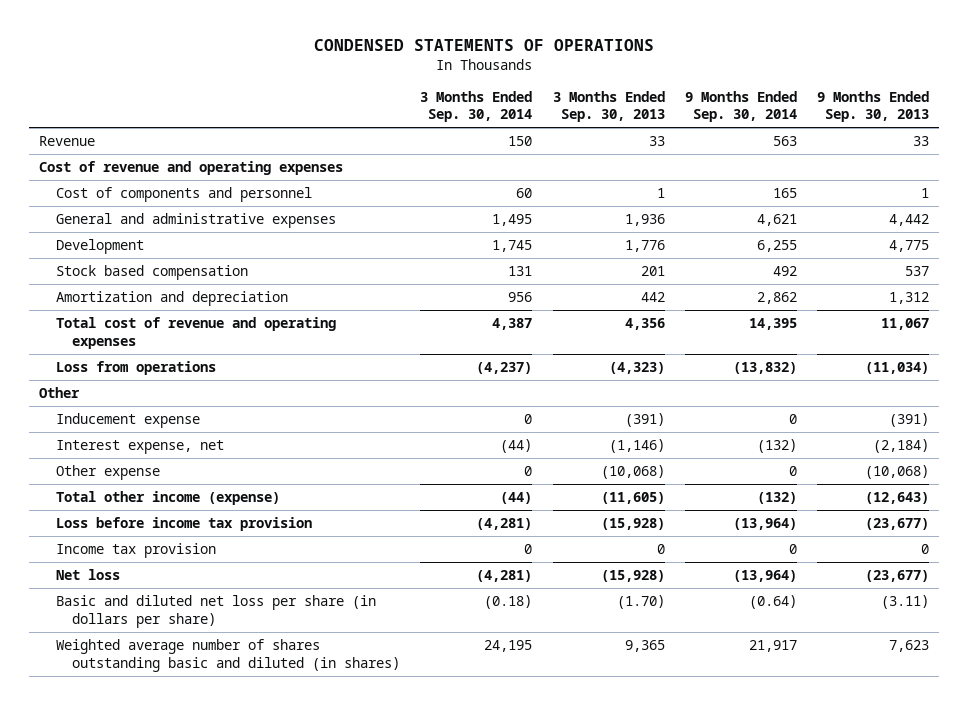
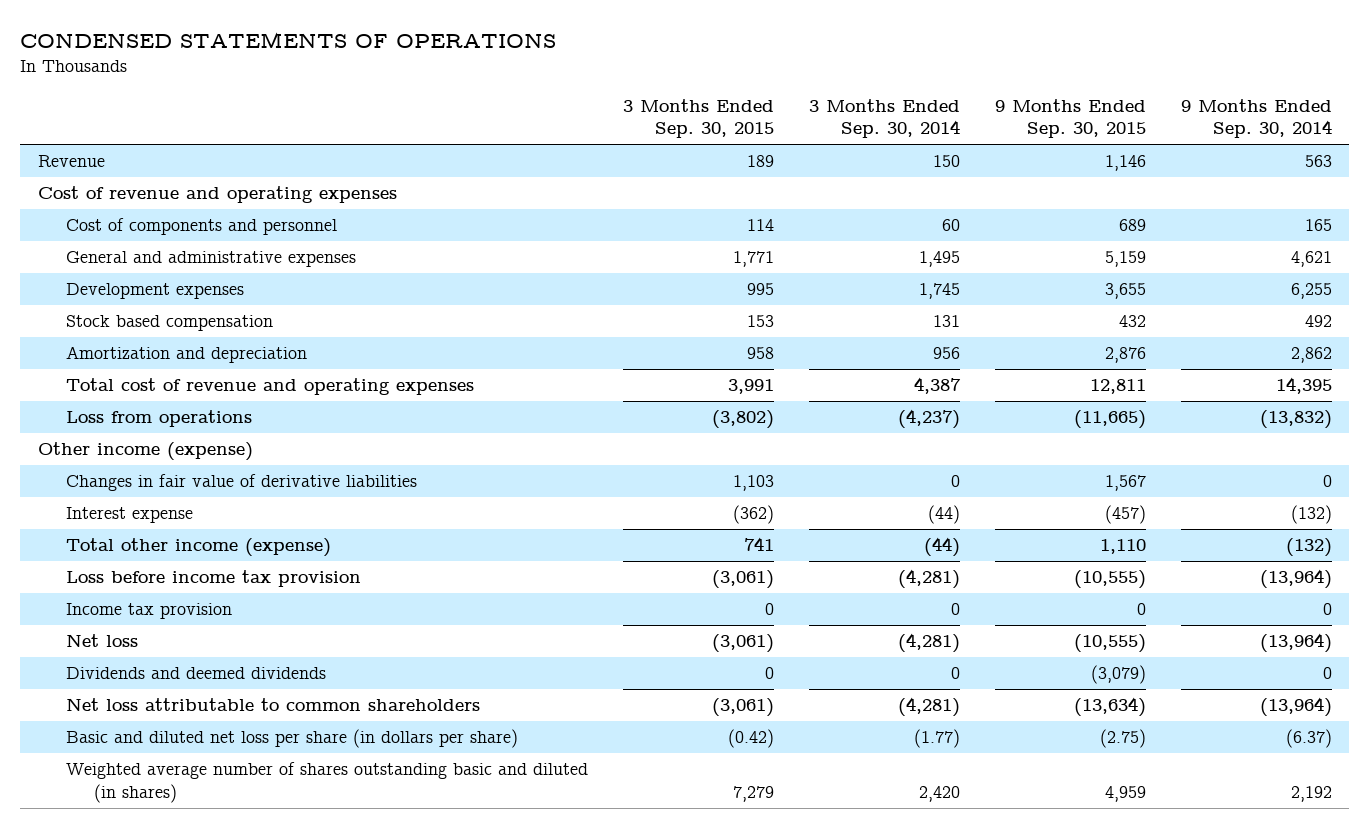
- | 3 Months Ended Sep. 30, 2014 | 3 Months Ended Sep. 30, 2013 | 9 Months Ended Sep. 30, 2014 | 9 Months Ended Sep. 30, 2013
+ | 3 Months Ended Sep. 30, 2015 | 3 Months Ended Sep. 30, 2014 | 9 Months Ended Sep. 30, 2015 | 9 Months Ended Sep. 30, 2014
- Development | 1,745 | 1,776 | 6,255 | 4,775
+ Development expenses | 995 | 1,745 | 3,655 | 6,255
- Other
- Inducement expense | 0 | (391) | 0 | (391)
- Interest expense, net | (44) | (1,146) | (132) | (2,184)
- Other expense | 0 | (10,068) | 0 | (10,068)
+ Other income (expense)
+ Changes in fair value of derivative liabilities | 1,103 | 0 | 1,567 | 0
+ Interest expense | (362) | (44) | (457) | (132)
- Basic and diluted net loss per share (in dollars per share) | (0.18) | (1.70) | (0.64) | (3.11)
- Weighted average number of shares outstanding basic and diluted (in shares) | 24,195 | 9,365 | 21,917 | 7,623
+ Dividends and deemed dividends | 0 | 0 | (3,079) | 0
+ Net loss attributable to common shareholders | (3,061) | (4,281) | (13,634) | (13,964)
+ Basic and diluted net loss per share (in dollars per share) | (0.42) | (1.77) | (2.75) | (6.37)
+ Weighted average number of shares outstanding basic and diluted (in shares) | 7,279 | 2,420 | 4,959 | 2,192

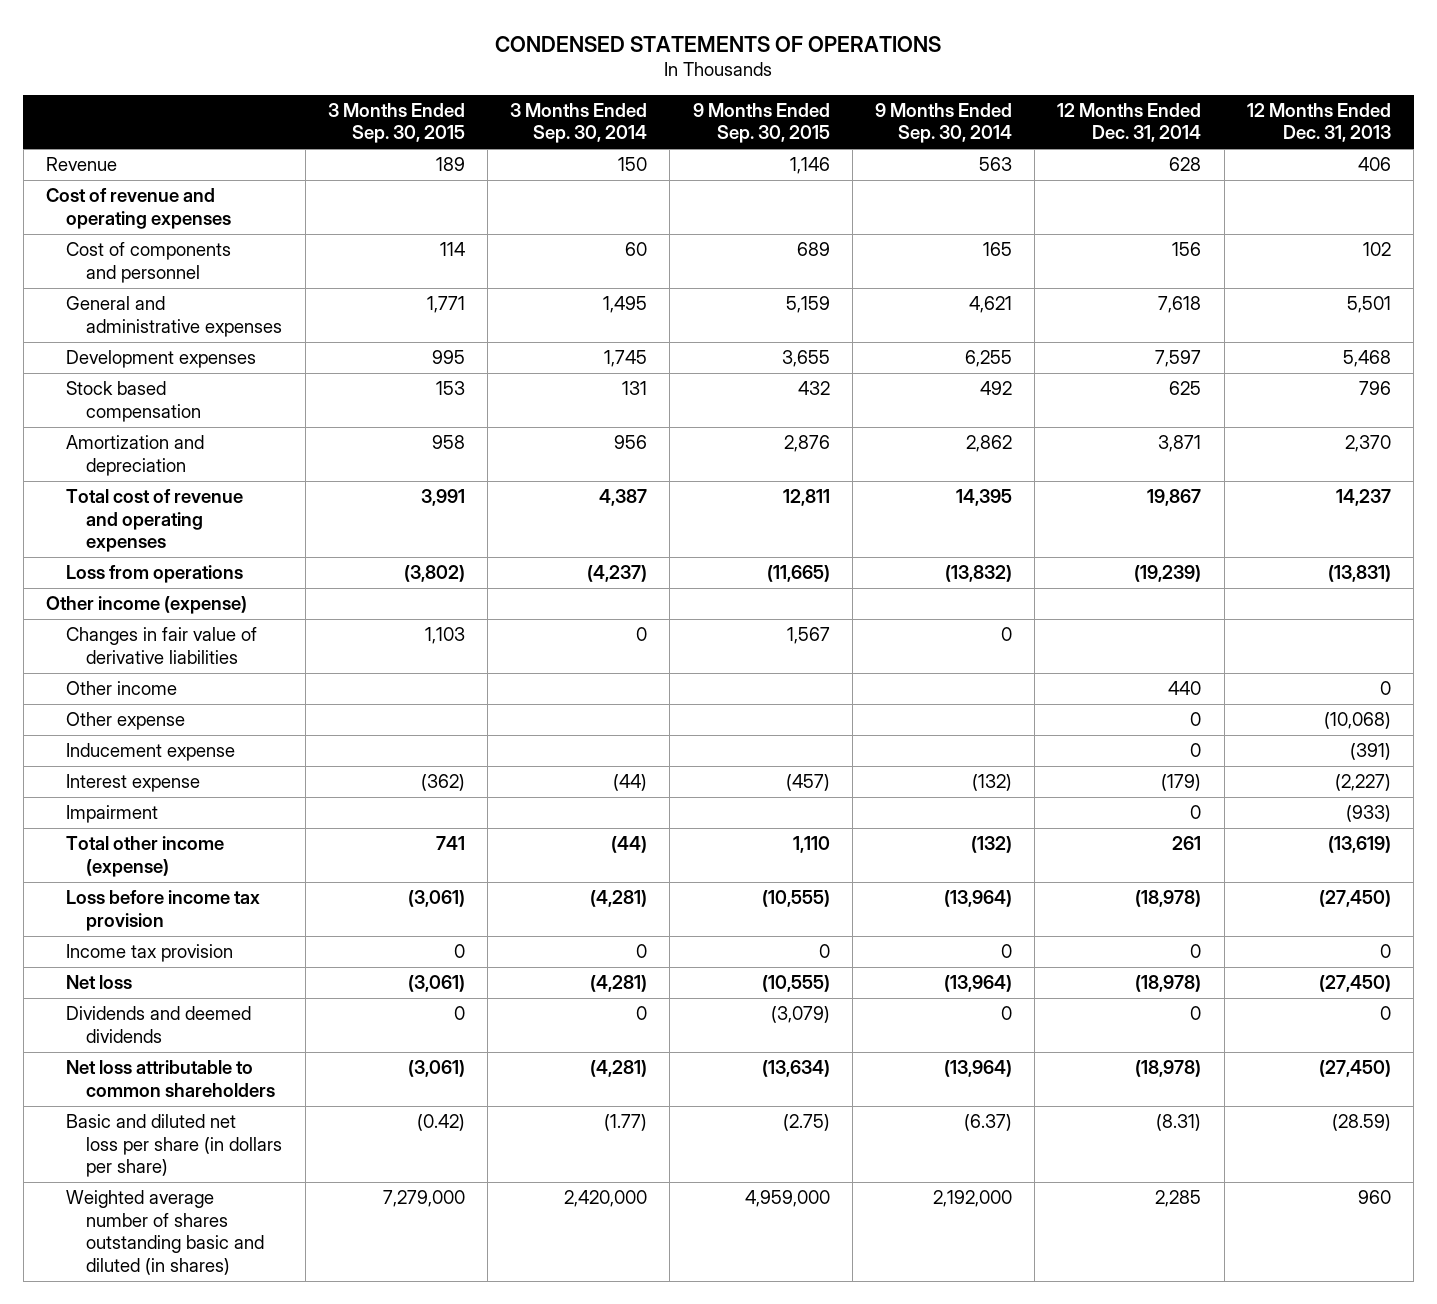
- | 3 Months Ended Sep. 30, 2015 | 3 Months Ended Sep. 30, 2014 | 9 Months Ended Sep. 30, 2015 | 9 Months Ended Sep. 30, 2014
+ | 3 Months Ended Sep. 30, 2015 | 3 Months Ended Sep. 30, 2014 | 9 Months Ended Sep. 30, 2015 | 9 Months Ended Sep. 30, 2014 | 12 Months Ended Dec. 31, 2014 | 12 Months Ended Dec. 31, 2013
+ Other income | | | | | 440 | 0
+ Other expense | | | | | 0 | (10,068)
+ Inducement expense | | | | | 0 | (391)
+ Impairment | | | | | 0 | (933)
- Weighted average number of shares outstanding basic and diluted (in shares) | 7,279 | 2,420 | 4,959 | 2,192
+ Weighted average number of shares outstanding basic and diluted (in shares) | 7,279,000 | 2,420,000 | 4,959,000 | 2,192,000 | 2,285 | 960

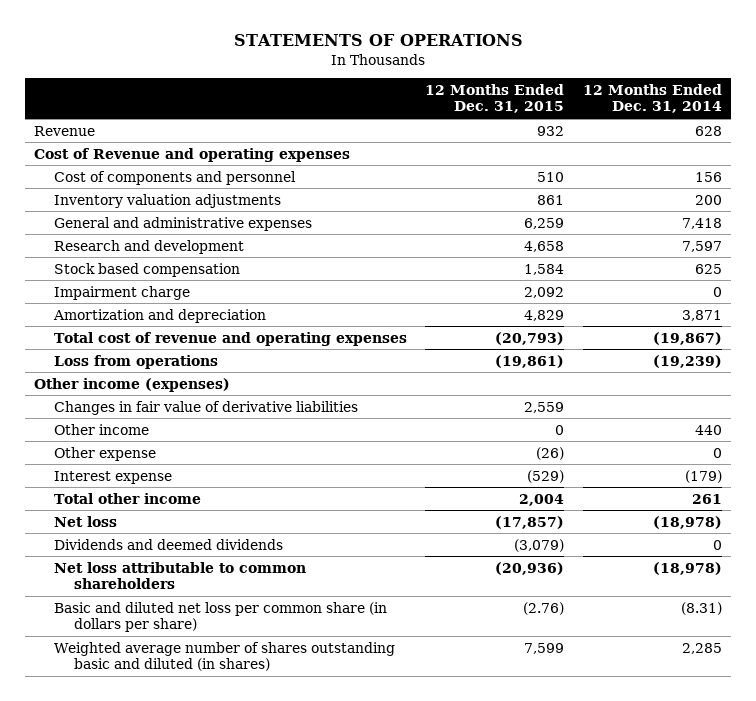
- CONDENSED STATEMENTS OF OPERATIONS
+ STATEMENTS OF OPERATIONS
- | 3 Months Ended Sep. 30, 2015 | 3 Months Ended Sep. 30, 2014 | 9 Months Ended Sep. 30, 2015 | 9 Months Ended Sep. 30, 2014 | 12 Months Ended Dec. 31, 2014 | 12 Months Ended Dec. 31, 2013
+ | 12 Months Ended Dec. 31, 2015 | 12 Months Ended Dec. 31, 2014
- Cost of revenue and operating expenses
+ Cost of Revenue and operating expenses
- General and administrative expenses | 1,771 | 1,495 | 5,159 | 4,621 | 7,618 | 5,501
- Development expenses | 995 | 1,745 | 3,655 | 6,255 | 7,597 | 5,468
+ Inventory valuation adjustments | 861 | 200
+ General and administrative expenses | 6,259 | 7,418
+ Research and development | 4,658 | 7,597
+ Impairment charge | 2,092 | 0
- Total cost of revenue and operating expenses | 3,991 | 4,387 | 12,811 | 14,395 | 19,867 | 14,237
+ Total cost of revenue and operating expenses | (20,793) | (19,867)
- Other income (expense)
+ Other income (expenses)
- Inducement expense | | | | | 0 | (391)
- Impairment | | | | | 0 | (933)
- Total other income (expense) | 741 | (44) | 1,110 | (132) | 261 | (13,619)
- Loss before income tax provision | (3,061) | (4,281) | (10,555) | (13,964) | (18,978) | (27,450)
- Income tax provision | 0 | 0 | 0 | 0 | 0 | 0
+ Total other income | 2,004 | 261
- Basic and diluted net loss per share (in dollars per share) | (0.42) | (1.77) | (2.75) | (6.37) | (8.31) | (28.59)
+ Basic and diluted net loss per common share (in dollars per share) | (2.76) | (8.31)

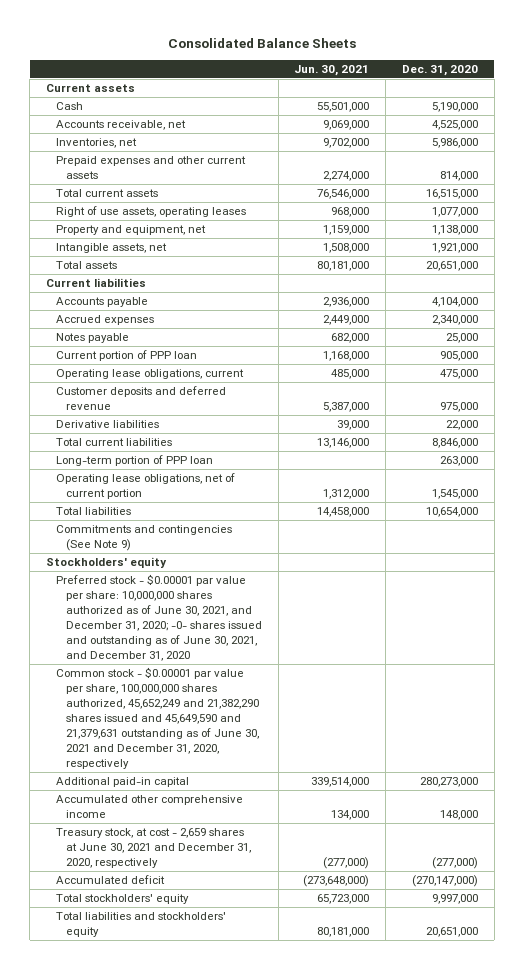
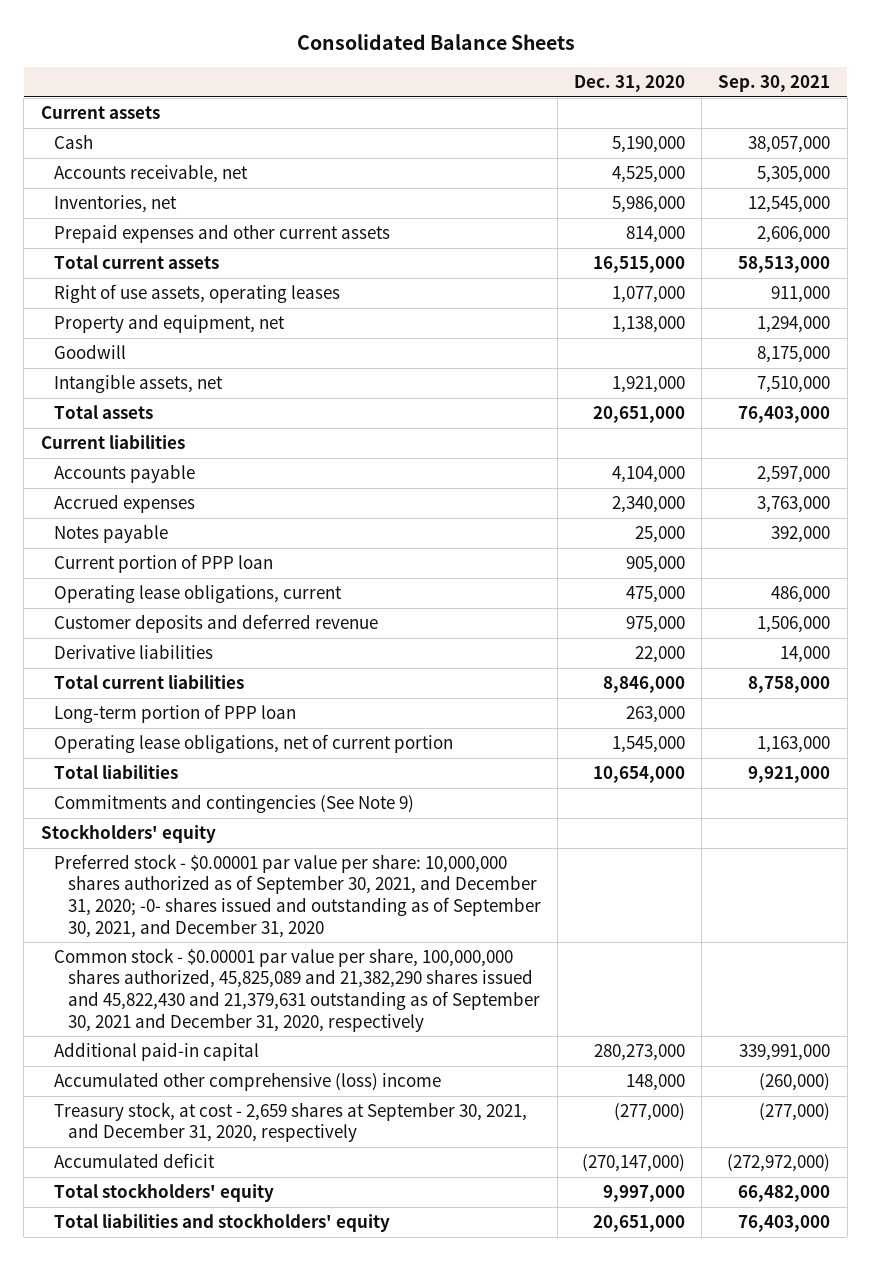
- | Jun. 30, 2021 | Dec. 31, 2020
+ | Dec. 31, 2020 | Sep. 30, 2021
+ Goodwill | | 8,175,000
- Preferred stock - $0.00001 par value per share: 10,000,000 shares authorized as of June 30, 2021, and December 31, 2020; -0- shares issued and outstanding as of June 30, 2021, and December 31, 2020
- Common stock - $0.00001 par value per share, 100,000,000 shares authorized, 45,652,249 and 21,382,290 shares issued and 45,649,590 and 21,379,631 outstanding as of June 30, 2021 and December 31, 2020, respectively
+ Preferred stock - $0.00001 par value per share: 10,000,000 shares authorized as of September 30, 2021, and December 31, 2020; -0- shares issued and outstanding as of September 30, 2021, and December 31, 2020
+ Common stock - $0.00001 par value per share, 100,000,000 shares authorized, 45,825,089 and 21,382,290 shares issued and 45,822,430 and 21,379,631 outstanding as of September 30, 2021 and December 31, 2020, respectively
- Accumulated other comprehensive income | 134,000 | 148,000
- Treasury stock, at cost - 2,659 shares at June 30, 2021 and December 31, 2020, respectively | (277,000) | (277,000)
+ Accumulated other comprehensive (loss) income | 148,000 | (260,000)
+ Treasury stock, at cost - 2,659 shares at September 30, 2021, and December 31, 2020, respectively | (277,000) | (277,000)

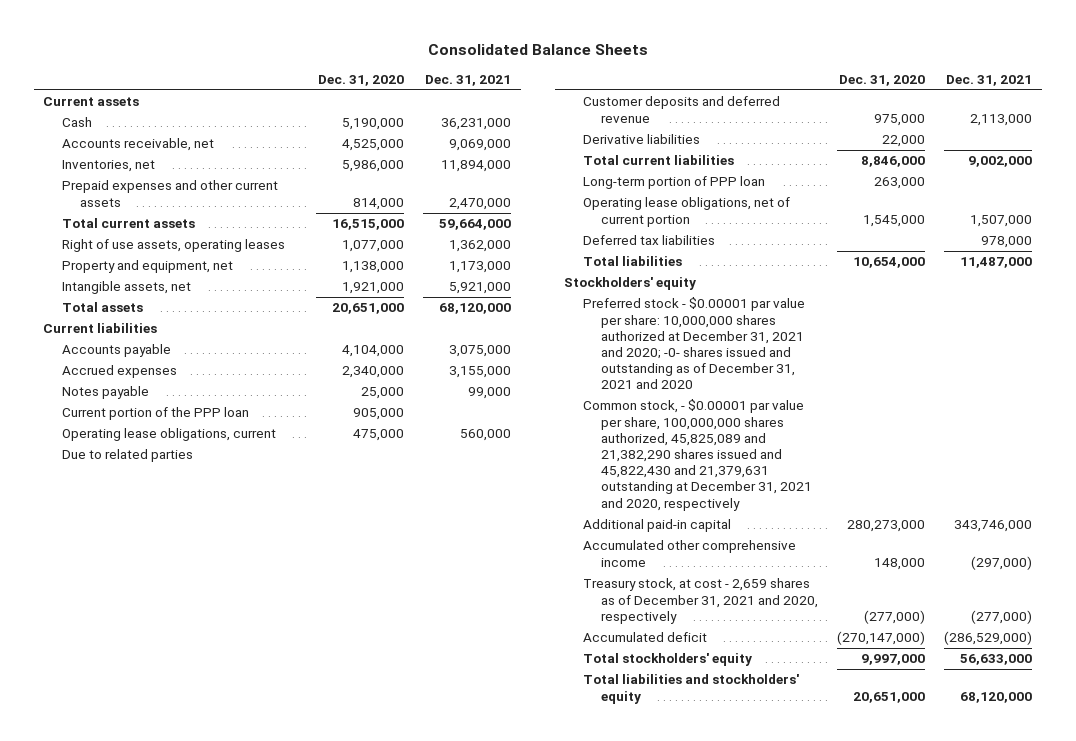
- | Dec. 31, 2020 | Sep. 30, 2021
+ | Dec. 31, 2020 | Dec. 31, 2021
- Goodwill | | 8,175,000
- Current portion of PPP loan | 905,000 |
+ Current portion of the PPP loan | 905,000 |
+ Due to related parties
+ Deferred tax liabilities | | 978,000
- Commitments and contingencies (See Note 9)
- Preferred stock - $0.00001 par value per share: 10,000,000 shares authorized as of September 30, 2021, and December 31, 2020; -0- shares issued and outstanding as of September 30, 2021, and December 31, 2020
- Common stock - $0.00001 par value per share, 100,000,000 shares authorized, 45,825,089 and 21,382,290 shares issued and 45,822,430 and 21,379,631 outstanding as of September 30, 2021 and December 31, 2020, respectively
+ Preferred stock - $0.00001 par value per share: 10,000,000 shares authorized at December 31, 2021 and 2020; -0- shares issued and outstanding as of December 31, 2021 and 2020
+ Common stock, - $0.00001 par value per share, 100,000,000 shares authorized, 45,825,089 and 21,382,290 shares issued and 45,822,430 and 21,379,631 outstanding at December 31, 2021 and 2020, respectively
- Accumulated other comprehensive (loss) income | 148,000 | (260,000)
- Treasury stock, at cost - 2,659 shares at September 30, 2021, and December 31, 2020, respectively | (277,000) | (277,000)
+ Accumulated other comprehensive income | 148,000 | (297,000)
+ Treasury stock, at cost - 2,659 shares as of December 31, 2021 and 2020, respectively | (277,000) | (277,000)

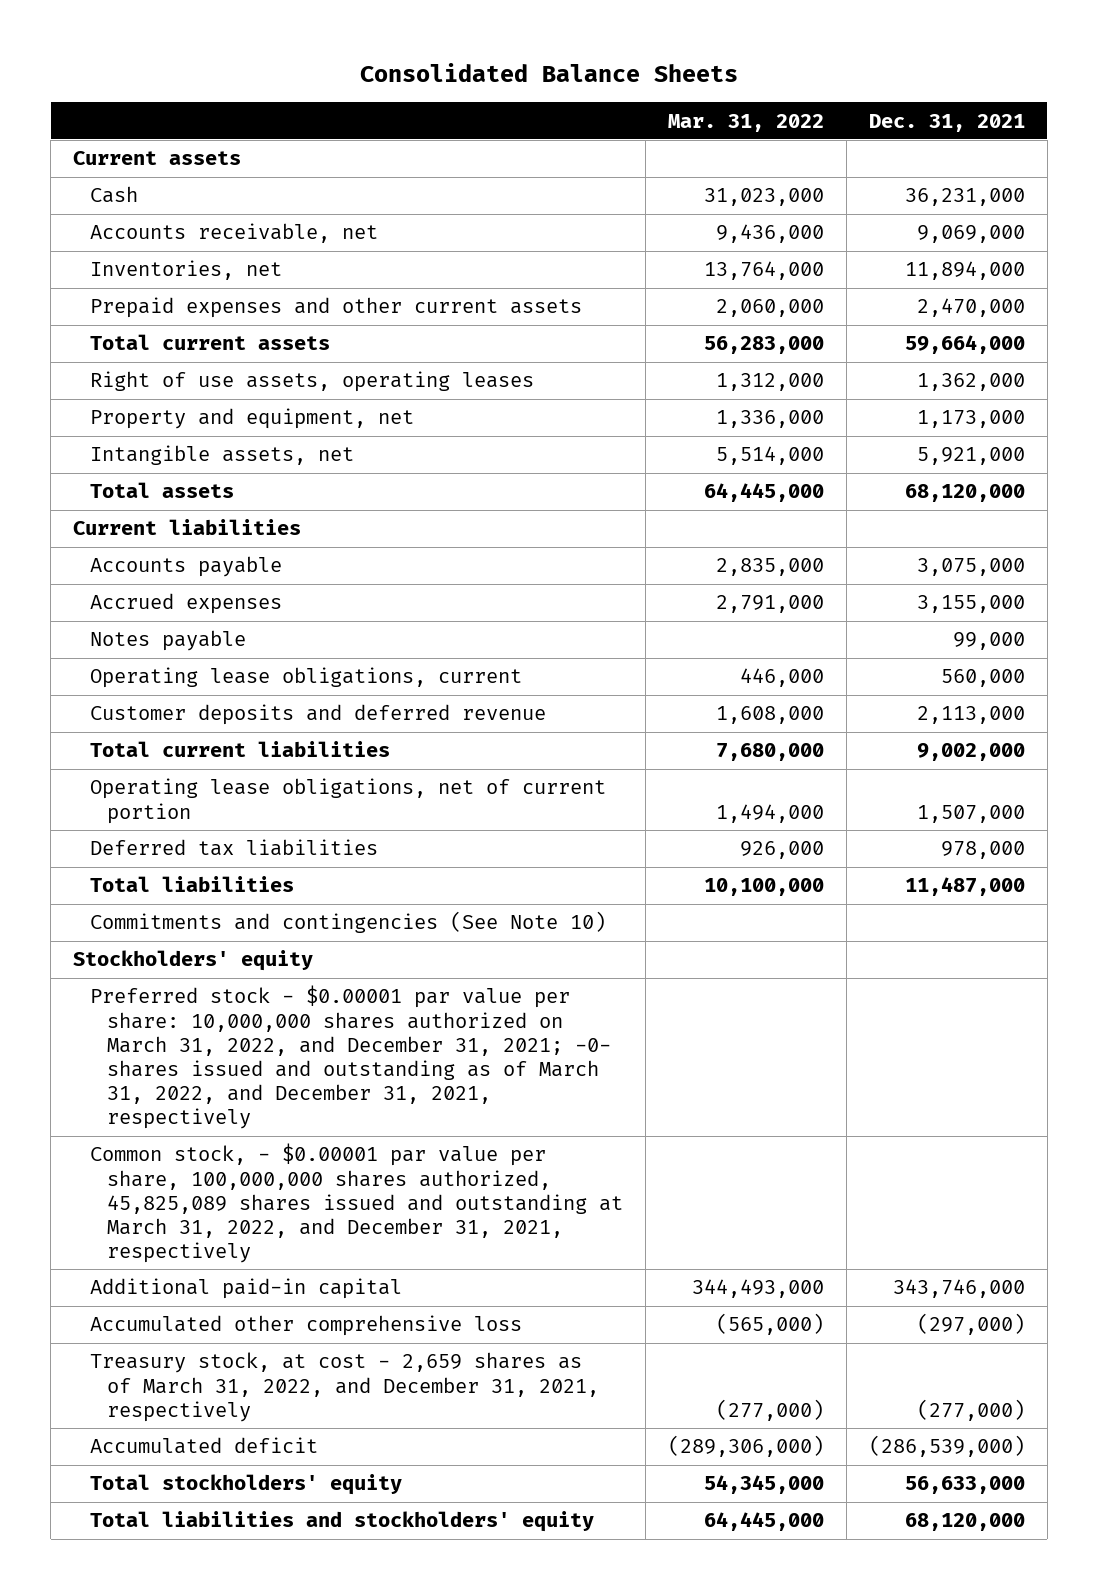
- | Dec. 31, 2020 | Dec. 31, 2021
+ | Mar. 31, 2022 | Dec. 31, 2021
- Current portion of the PPP loan | 905,000 |
- Due to related parties
- Derivative liabilities | 22,000 |
- Long-term portion of PPP loan | 263,000 |
+ Commitments and contingencies (See Note 10)
- Preferred stock - $0.00001 par value per share: 10,000,000 shares authorized at December 31, 2021 and 2020; -0- shares issued and outstanding as of December 31, 2021 and 2020
- Common stock, - $0.00001 par value per share, 100,000,000 shares authorized, 45,825,089 and 21,382,290 shares issued and 45,822,430 and 21,379,631 outstanding at December 31, 2021 and 2020, respectively
+ Preferred stock - $0.00001 par value per share: 10,000,000 shares authorized on March 31, 2022, and December 31, 2021; -0- shares issued and outstanding as of March 31, 2022, and December 31, 2021, respectively
+ Common stock, - $0.00001 par value per share, 100,000,000 shares authorized, 45,825,089 shares issued and outstanding at March 31, 2022, and December 31, 2021, respectively
- Accumulated other comprehensive income | 148,000 | (297,000)
- Treasury stock, at cost - 2,659 shares as of December 31, 2021 and 2020, respectively | (277,000) | (277,000)
- Accumulated deficit | (270,147,000) | (286,529,000)
+ Accumulated other comprehensive loss | (565,000) | (297,000)
+ Treasury stock, at cost - 2,659 shares as of March 31, 2022, and December 31, 2021, respectively | (277,000) | (277,000)
+ Accumulated deficit | (289,306,000) | (286,539,000)

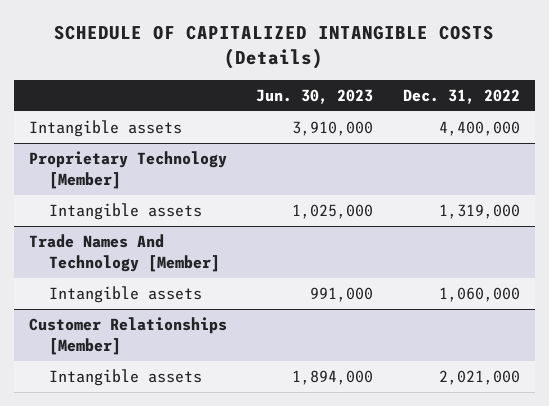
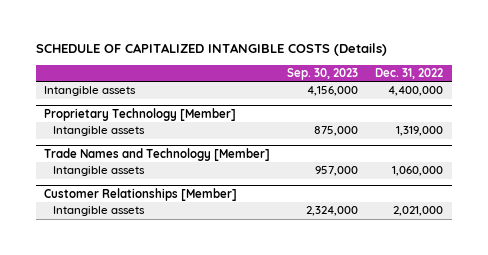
- | Jun. 30, 2023 | Dec. 31, 2022
+ | Sep. 30, 2023 | Dec. 31, 2022
- Trade Names And Technology [Member]
+ Trade Names and Technology [Member]

